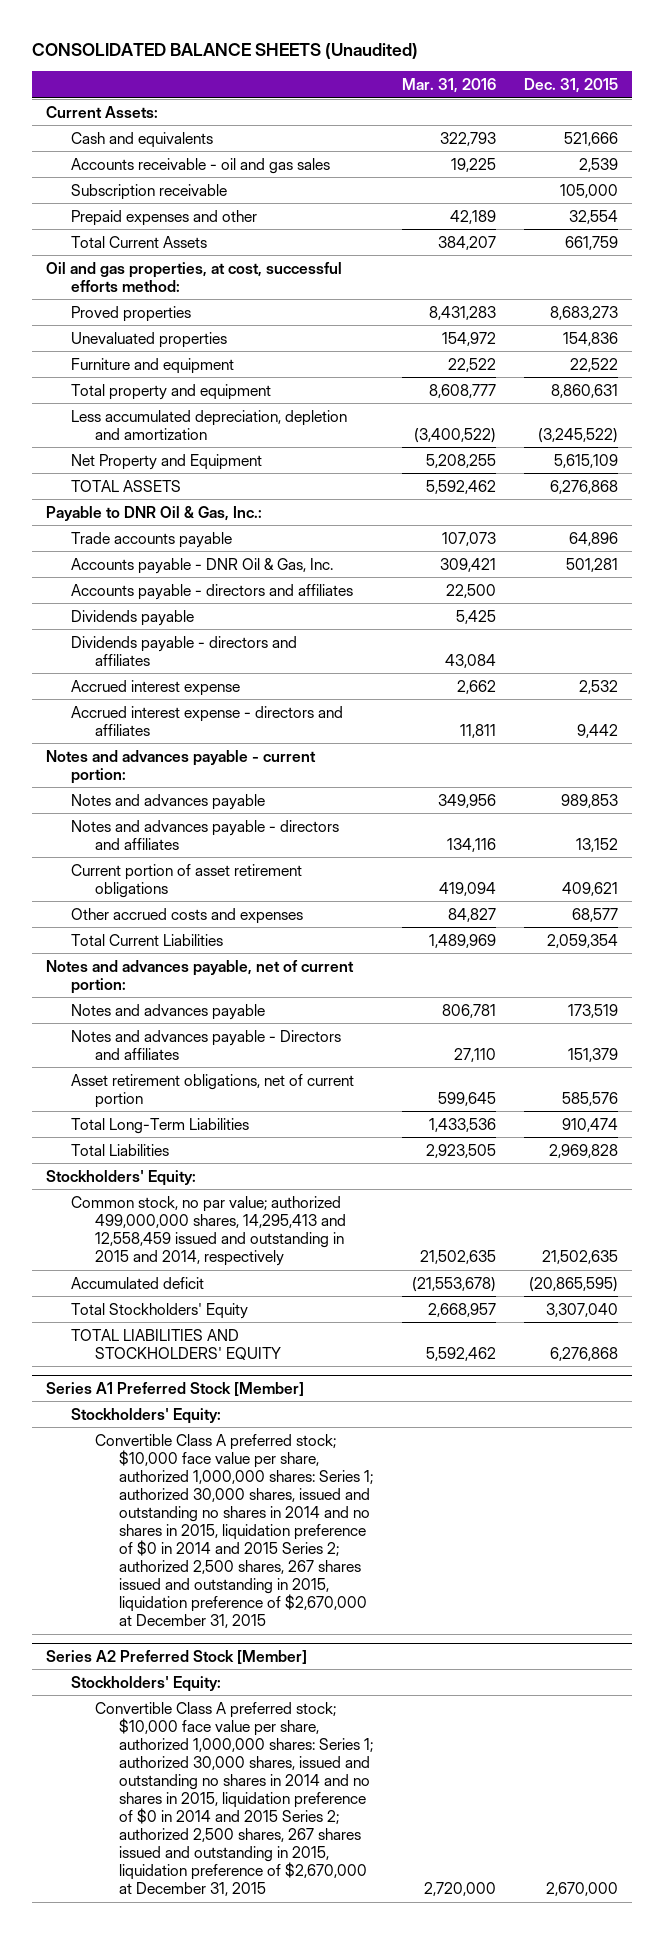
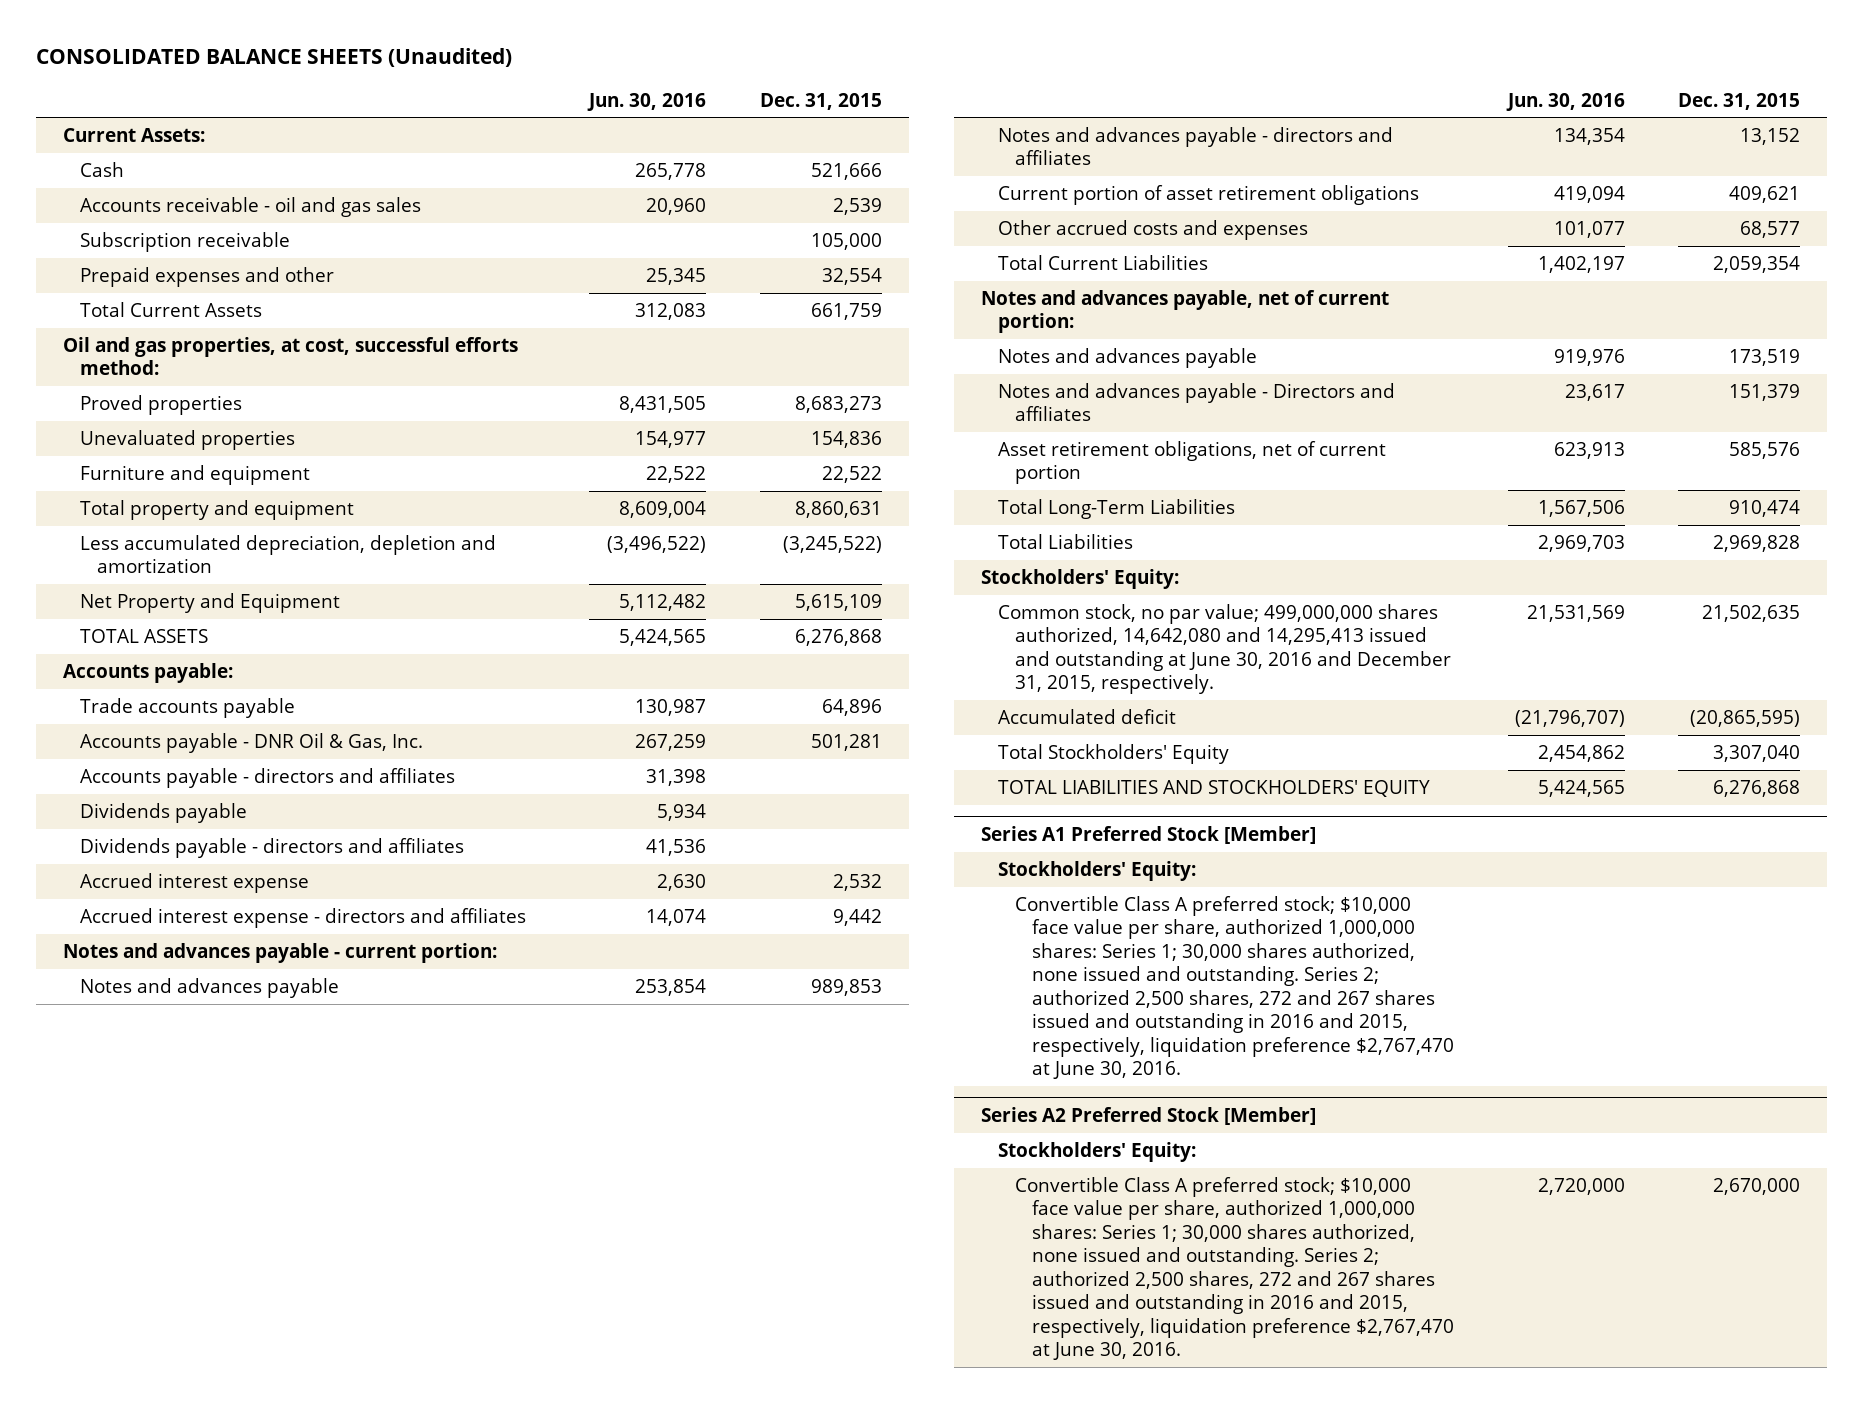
- | Mar. 31, 2016 | Dec. 31, 2015
+ | Jun. 30, 2016 | Dec. 31, 2015
- Cash and equivalents | 322,793 | 521,666
+ Cash | 265,778 | 521,666
- Payable to DNR Oil & Gas, Inc.:
+ Accounts payable:
- Common stock, no par value; authorized 499,000,000 shares, 14,295,413 and 12,558,459 issued and outstanding in 2015 and 2014, respectively | 21,502,635 | 21,502,635
+ Common stock, no par value; 499,000,000 shares authorized, 14,642,080 and 14,295,413 issued and outstanding at June 30, 2016 and December 31, 2015, respectively. | 21,531,569 | 21,502,635
@ Series A1 Preferred Stock [Member]
- Convertible Class A preferred stock; $10,000 face value per share, authorized 1,000,000 shares: Series 1; authorized 30,000 shares, issued and outstanding no shares in 2014 and no shares in 2015, liquidation preference of $0 in 2014 and 2015 Series 2; authorized 2,500 shares, 267 shares issued and outstanding in 2015, liquidation preference of $2,670,000 at December 31, 2015
+ Convertible Class A preferred stock; $10,000 face value per share, authorized 1,000,000 shares: Series 1; 30,000 shares authorized, none issued and outstanding. Series 2; authorized 2,500 shares, 272 and 267 shares issued and outstanding in 2016 and 2015, respectively, liquidation preference $2,767,470 at June 30, 2016.
@ Series A2 Preferred Stock [Member]
- Convertible Class A preferred stock; $10,000 face value per share, authorized 1,000,000 shares: Series 1; authorized 30,000 shares, issued and outstanding no shares in 2014 and no shares in 2015, liquidation preference of $0 in 2014 and 2015 Series 2; authorized 2,500 shares, 267 shares issued and outstanding in 2015, liquidation preference of $2,670,000 at December 31, 2015 | 2,720,000 | 2,670,000
+ Convertible Class A preferred stock; $10,000 face value per share, authorized 1,000,000 shares: Series 1; 30,000 shares authorized, none issued and outstanding. Series 2; authorized 2,500 shares, 272 and 267 shares issued and outstanding in 2016 and 2015, respectively, liquidation preference $2,767,470 at June 30, 2016. | 2,720,000 | 2,670,000

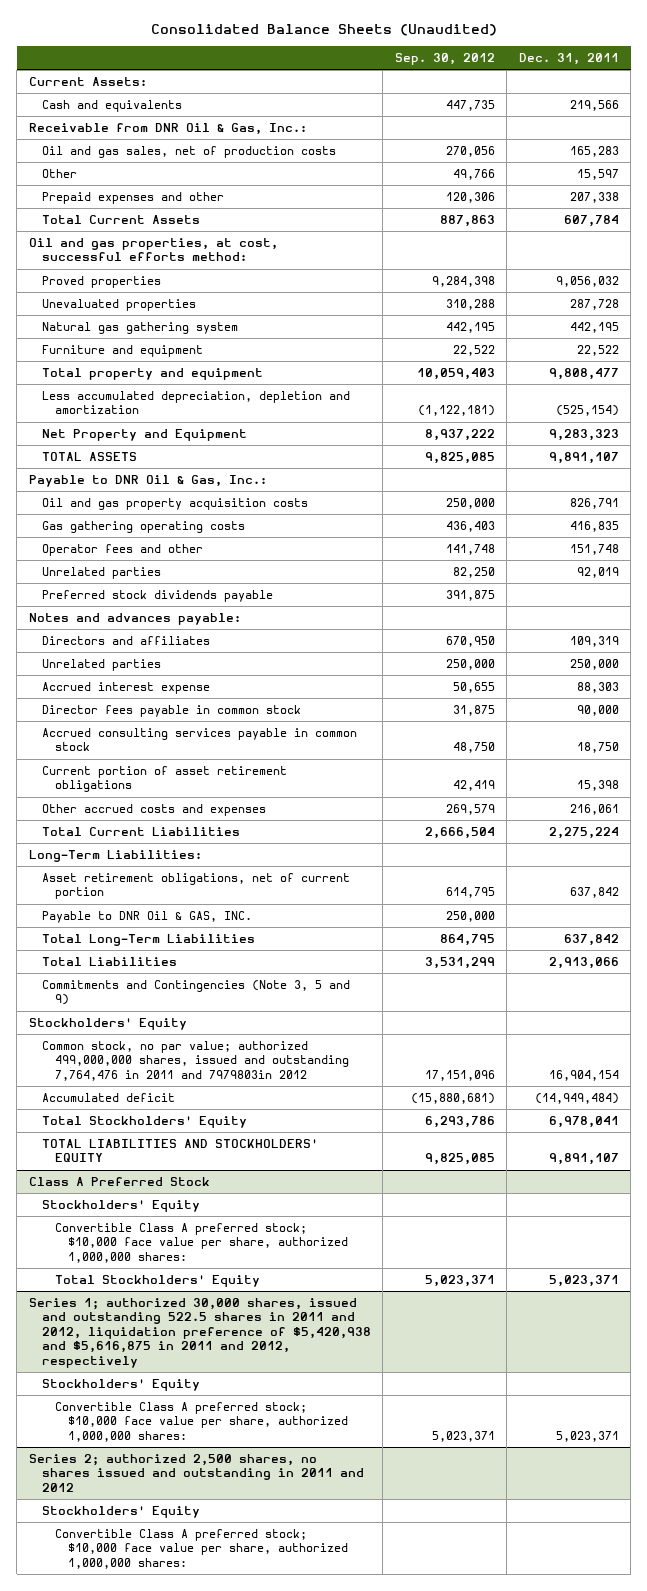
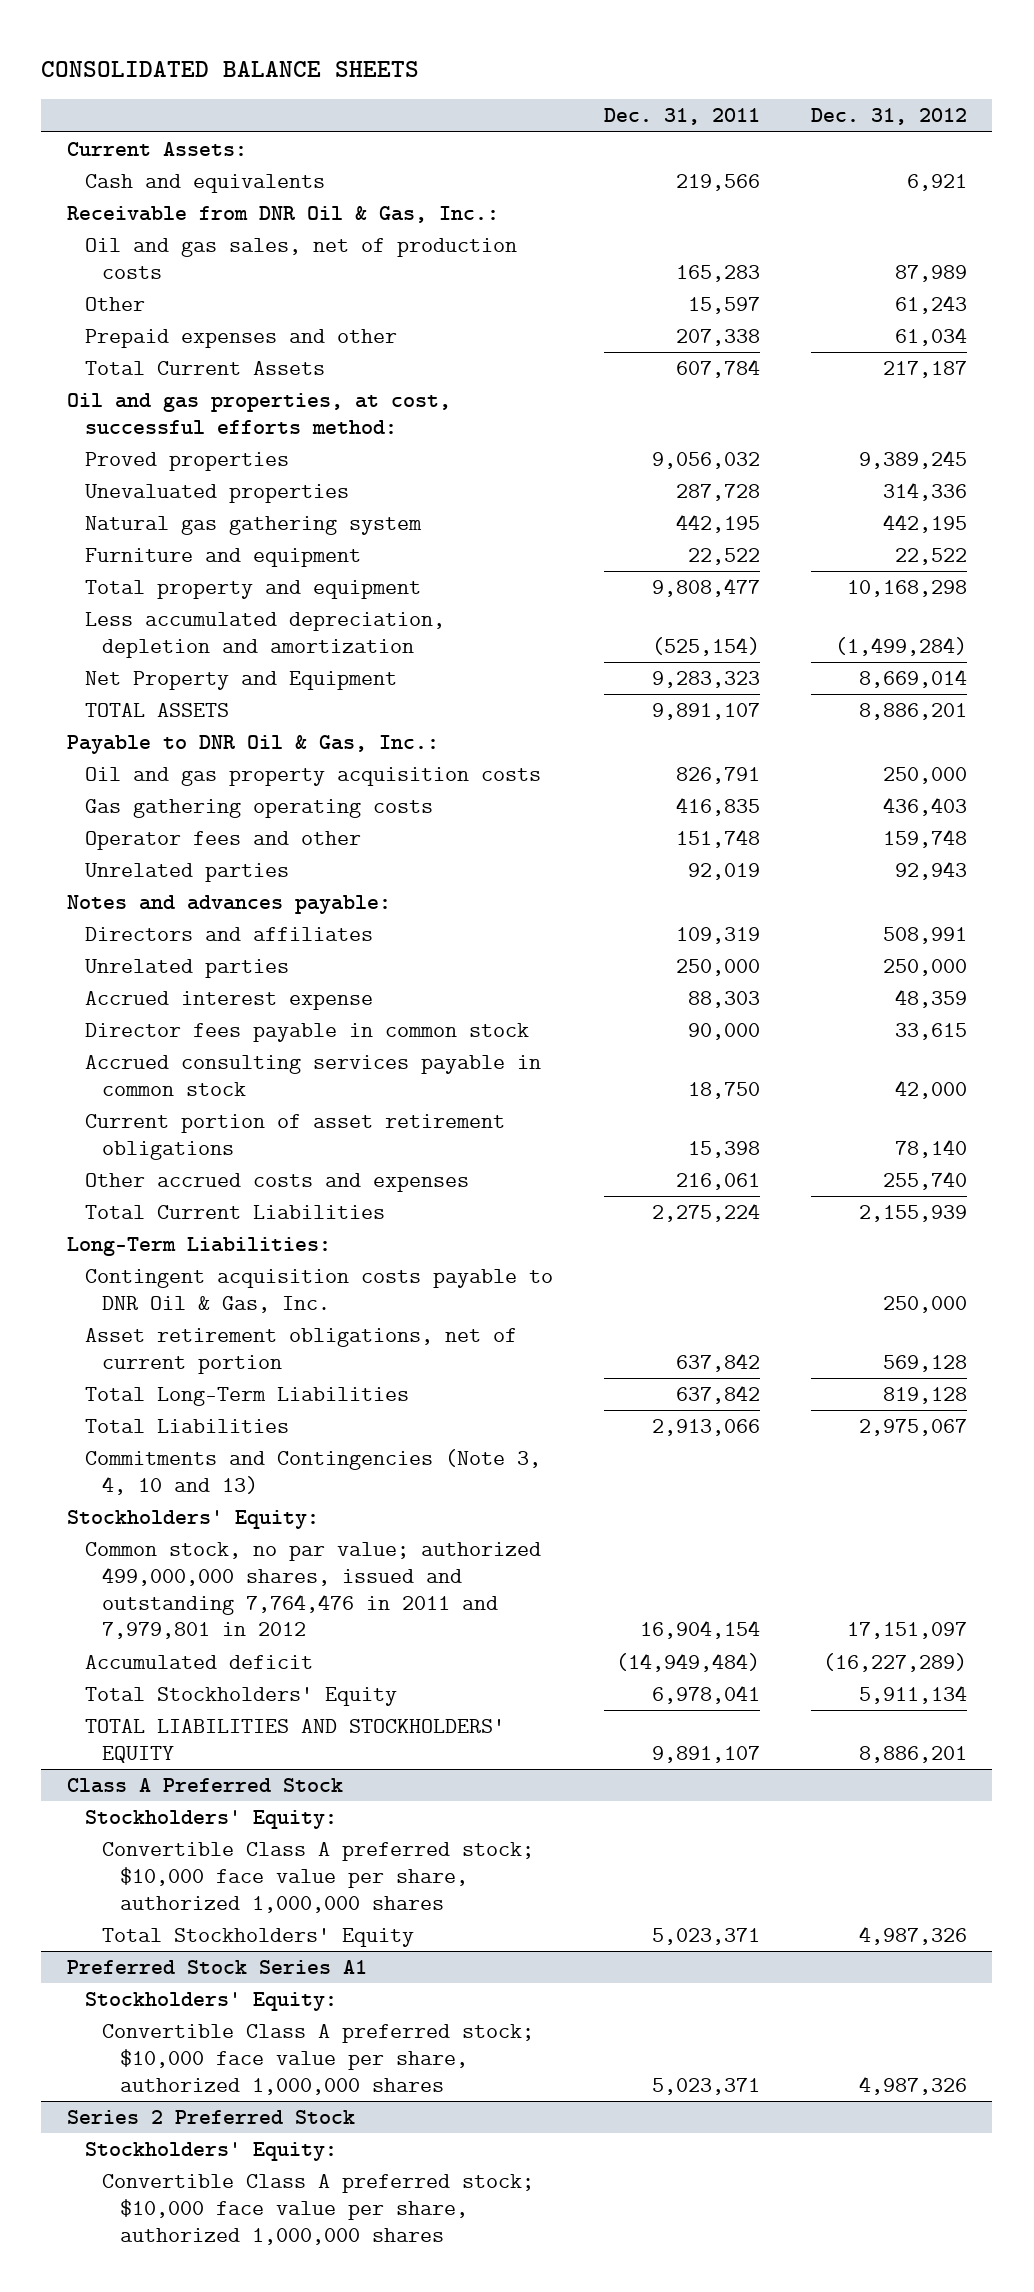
- Consolidated Balance Sheets (Unaudited)
+ CONSOLIDATED BALANCE SHEETS
- | Sep. 30, 2012 | Dec. 31, 2011
+ | Dec. 31, 2011 | Dec. 31, 2012
- Preferred stock dividends payable | 391,875 |
+ Contingent acquisition costs payable to DNR Oil & Gas, Inc. | | 250,000
- Payable to DNR Oil & GAS, INC. | 250,000 |
- Commitments and Contingencies (Note 3, 5 and 9)
- Stockholders' Equity
- Common stock, no par value; authorized 499,000,000 shares, issued and outstanding 7,764,476 in 2011 and 7979803in 2012 | 17,151,096 | 16,904,154
+ Commitments and Contingencies (Note 3, 4, 10 and 13)
+ Stockholders' Equity:
+ Common stock, no par value; authorized 499,000,000 shares, issued and outstanding 7,764,476 in 2011 and 7,979,801 in 2012 | 16,904,154 | 17,151,097
@ Class A Preferred Stock
- Stockholders' Equity
- Convertible Class A preferred stock; $10,000 face value per share, authorized 1,000,000 shares:
+ Stockholders' Equity:
+ Convertible Class A preferred stock; $10,000 face value per share, authorized 1,000,000 shares
- Series 1; authorized 30,000 shares, issued and outstanding 522.5 shares in 2011 and 2012, liquidation preference of $5,420,938 and $5,616,875 in 2011 and 2012, respectively
- Stockholders' Equity
- Convertible Class A preferred stock; $10,000 face value per share, authorized 1,000,000 shares: | 5,023,371 | 5,023,371
- Series 2; authorized 2,500 shares, no shares issued and outstanding in 2011 and 2012
- Stockholders' Equity
- Convertible Class A preferred stock; $10,000 face value per share, authorized 1,000,000 shares:
+ Preferred Stock Series A1
+ Stockholders' Equity:
+ Convertible Class A preferred stock; $10,000 face value per share, authorized 1,000,000 shares | 5,023,371 | 4,987,326
+ Series 2 Preferred Stock
+ Stockholders' Equity:
+ Convertible Class A preferred stock; $10,000 face value per share, authorized 1,000,000 shares

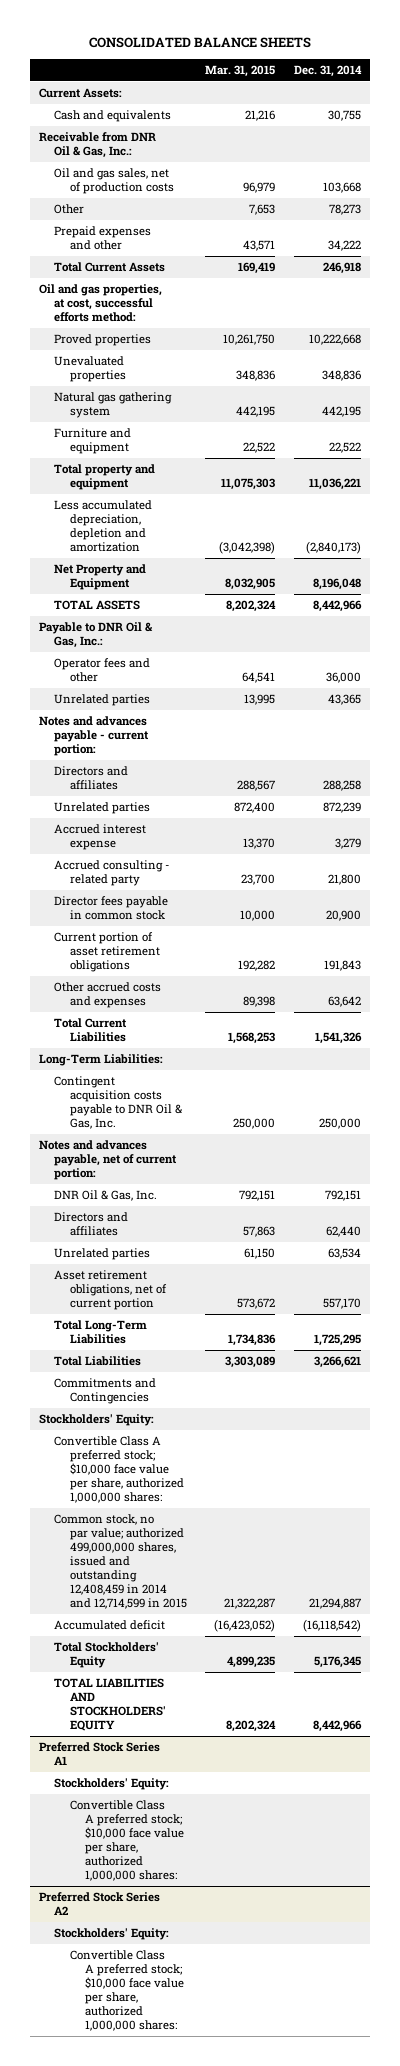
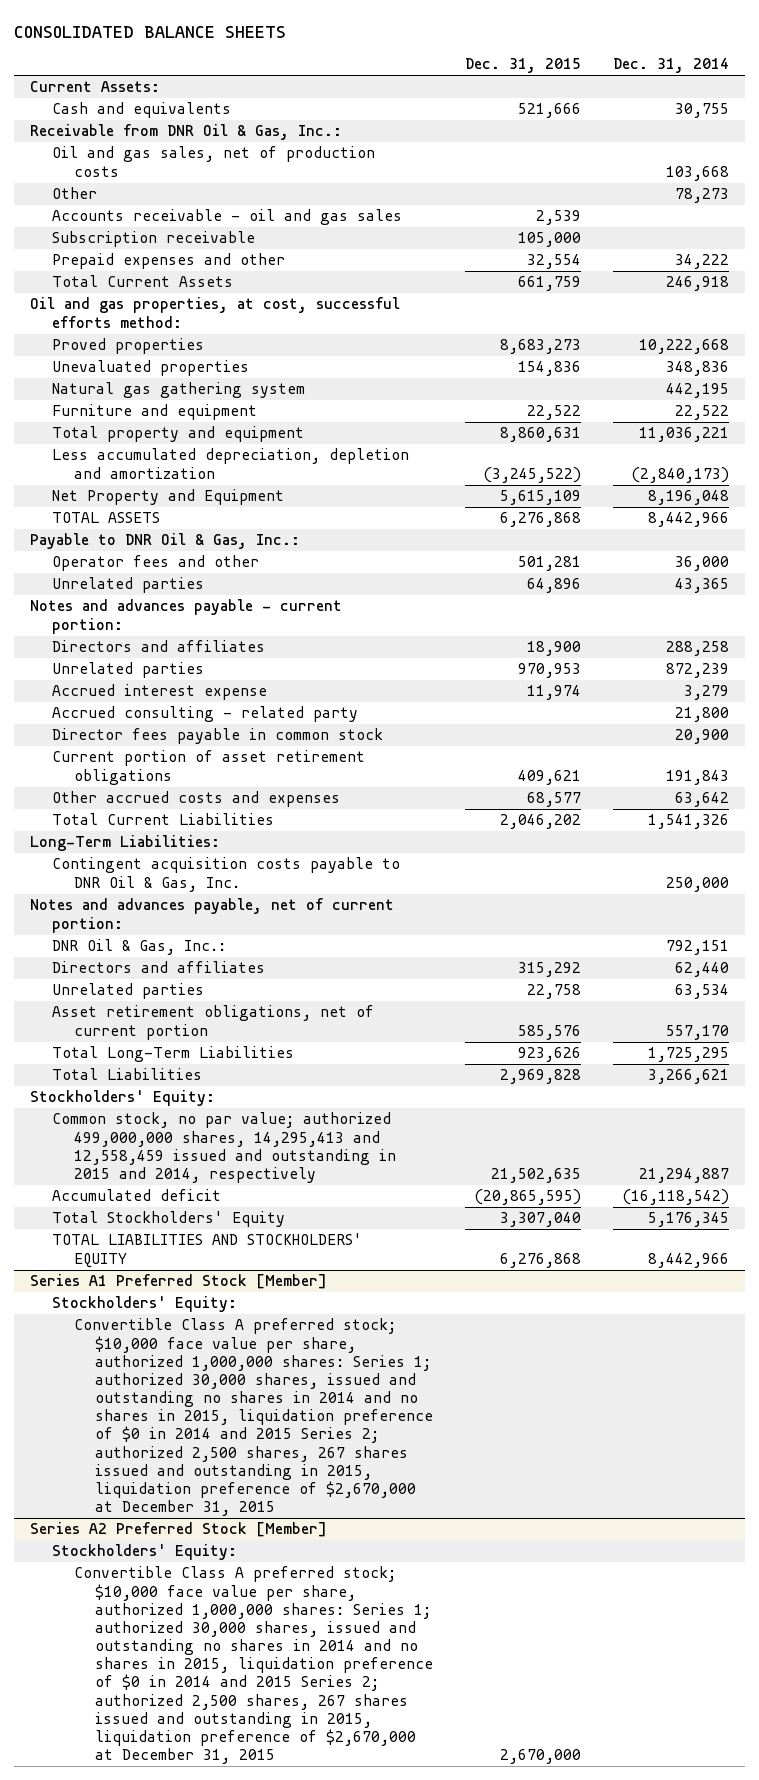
- | Mar. 31, 2015 | Dec. 31, 2014
+ | Dec. 31, 2015 | Dec. 31, 2014
+ Accounts receivable - oil and gas sales | 2,539 |
+ Subscription receivable | 105,000 |
- DNR Oil & Gas, Inc. | 792,151 | 792,151
+ DNR Oil & Gas, Inc.: | | 792,151
- Commitments and Contingencies
- Convertible Class A preferred stock; $10,000 face value per share, authorized 1,000,000 shares:
- Common stock, no par value; authorized 499,000,000 shares, issued and outstanding 12,408,459 in 2014 and 12,714,599 in 2015 | 21,322,287 | 21,294,887
+ Common stock, no par value; authorized 499,000,000 shares, 14,295,413 and 12,558,459 issued and outstanding in 2015 and 2014, respectively | 21,502,635 | 21,294,887
- Preferred Stock Series A1
+ Series A1 Preferred Stock [Member]
- Convertible Class A preferred stock; $10,000 face value per share, authorized 1,000,000 shares:
- Preferred Stock Series A2
+ Convertible Class A preferred stock; $10,000 face value per share, authorized 1,000,000 shares: Series 1; authorized 30,000 shares, issued and outstanding no shares in 2014 and no shares in 2015, liquidation preference of $0 in 2014 and 2015 Series 2; authorized 2,500 shares, 267 shares issued and outstanding in 2015, liquidation preference of $2,670,000 at December 31, 2015
+ Series A2 Preferred Stock [Member]
- Convertible Class A preferred stock; $10,000 face value per share, authorized 1,000,000 shares:
+ Convertible Class A preferred stock; $10,000 face value per share, authorized 1,000,000 shares: Series 1; authorized 30,000 shares, issued and outstanding no shares in 2014 and no shares in 2015, liquidation preference of $0 in 2014 and 2015 Series 2; authorized 2,500 shares, 267 shares issued and outstanding in 2015, liquidation preference of $2,670,000 at December 31, 2015 | 2,670,000 |

